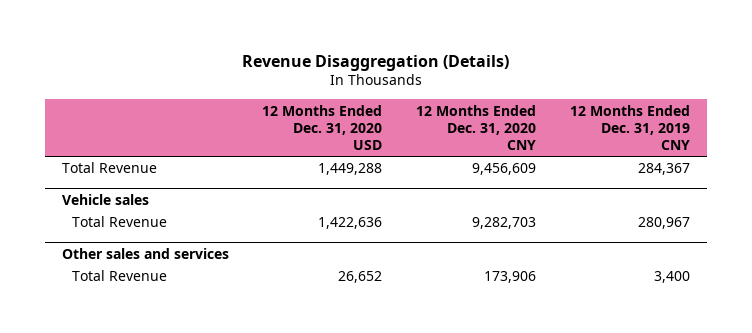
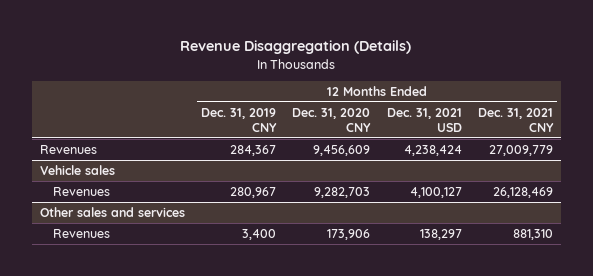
- | 12 Months Ended Dec. 31, 2020 USD | 12 Months Ended Dec. 31, 2020 CNY | 12 Months Ended Dec. 31, 2019 CNY
+ | 12 Months Ended Dec. 31, 2019 CNY | 12 Months Ended Dec. 31, 2020 CNY | 12 Months Ended Dec. 31, 2021 USD | 12 Months Ended Dec. 31, 2021 CNY
- Total Revenue | 1,449,288 | 9,456,609 | 284,367
+ Revenues | 284,367 | 9,456,609 | 4,238,424 | 27,009,779
@ Vehicle sales
- Total Revenue | 1,422,636 | 9,282,703 | 280,967
+ Revenues | 280,967 | 9,282,703 | 4,100,127 | 26,128,469
@ Other sales and services
- Total Revenue | 26,652 | 173,906 | 3,400
+ Revenues | 3,400 | 173,906 | 138,297 | 881,310

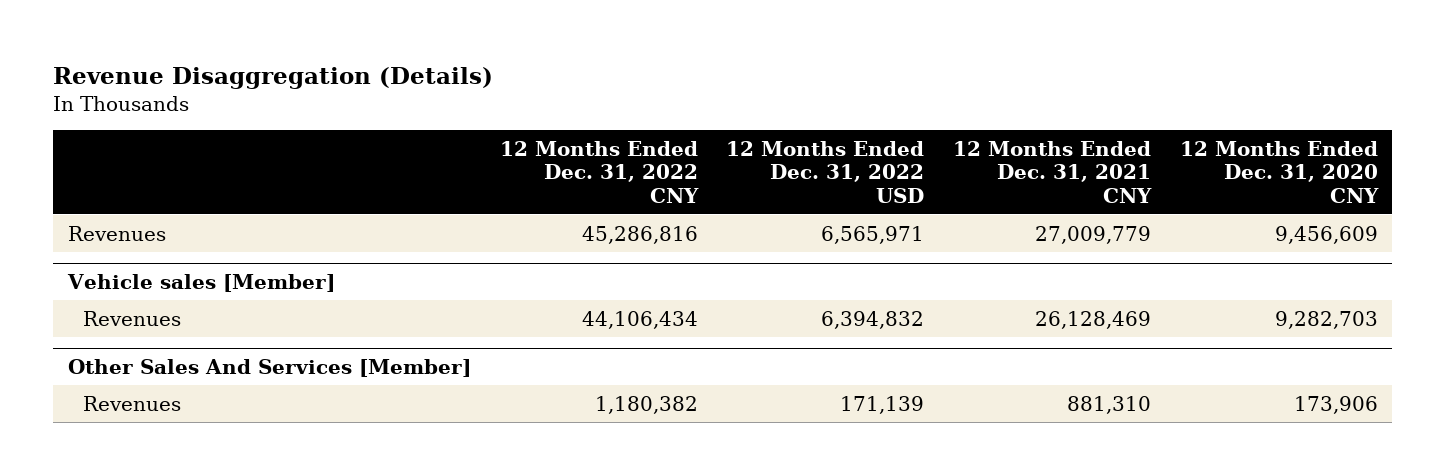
- | 12 Months Ended Dec. 31, 2019 CNY | 12 Months Ended Dec. 31, 2020 CNY | 12 Months Ended Dec. 31, 2021 USD | 12 Months Ended Dec. 31, 2021 CNY
+ | 12 Months Ended Dec. 31, 2022 CNY | 12 Months Ended Dec. 31, 2022 USD | 12 Months Ended Dec. 31, 2021 CNY | 12 Months Ended Dec. 31, 2020 CNY
- Vehicle sales
+ Vehicle sales [Member]
- Other sales and services
+ Other Sales And Services [Member]

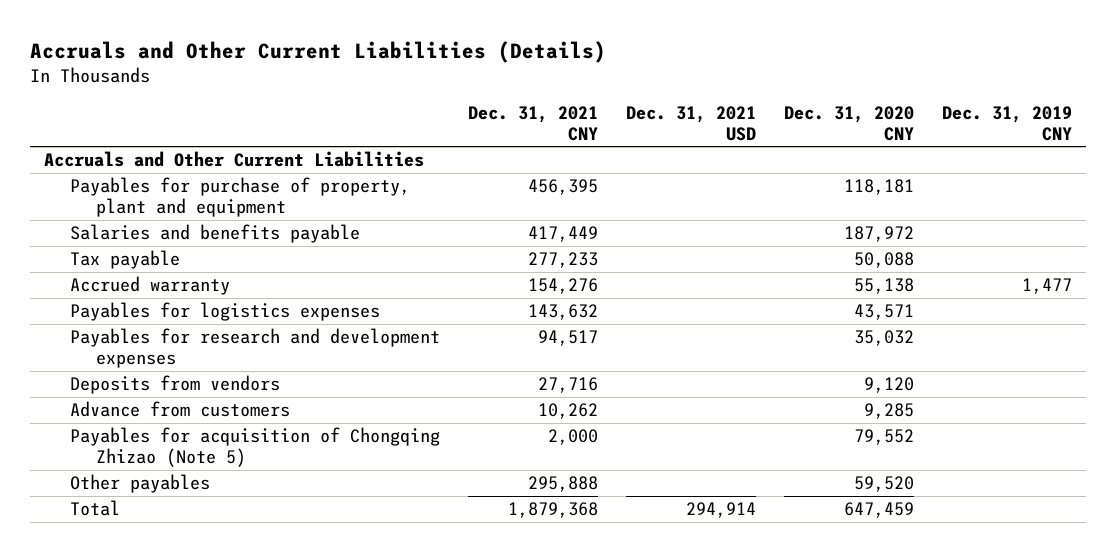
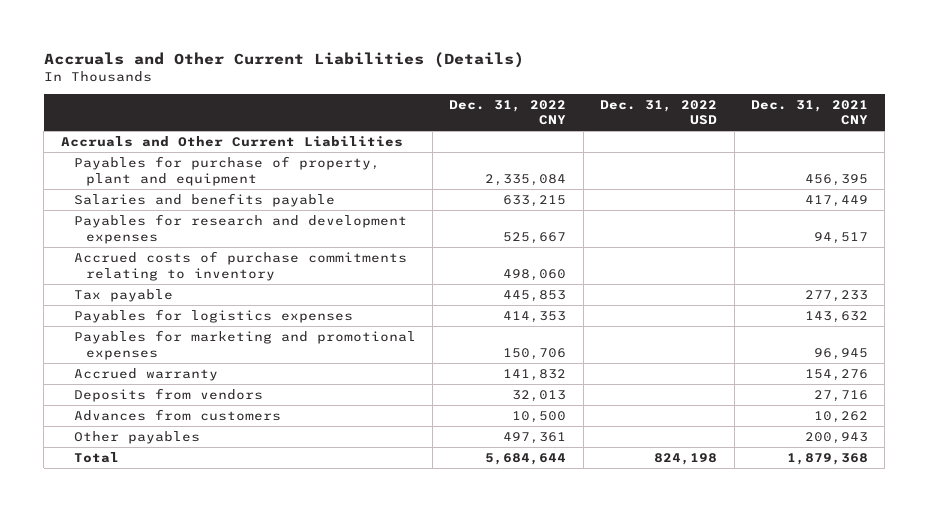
- | Dec. 31, 2021 CNY | Dec. 31, 2021 USD | Dec. 31, 2020 CNY | Dec. 31, 2019 CNY
+ | Dec. 31, 2022 CNY | Dec. 31, 2022 USD | Dec. 31, 2021 CNY
moved up: Payables for research and development expenses | 525,667 | | 94,517
+ Accrued costs of purchase commitments relating to inventory | 498,060 | |
+ Payables for marketing and promotional expenses | 150,706 | | 96,945
moved down: Accrued warranty | 141,832 | | 154,276
- Advance from customers | 10,262 | | 9,285 |
- Payables for acquisition of Chongqing Zhizao (Note 5) | 2,000 | | 79,552 |
- Other payables | 295,888 | | 59,520 |
+ Advances from customers | 10,500 | | 10,262
+ Other payables | 497,361 | | 200,943

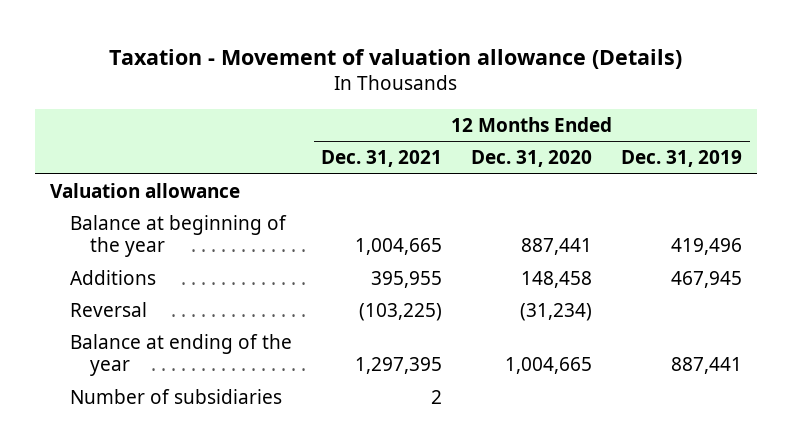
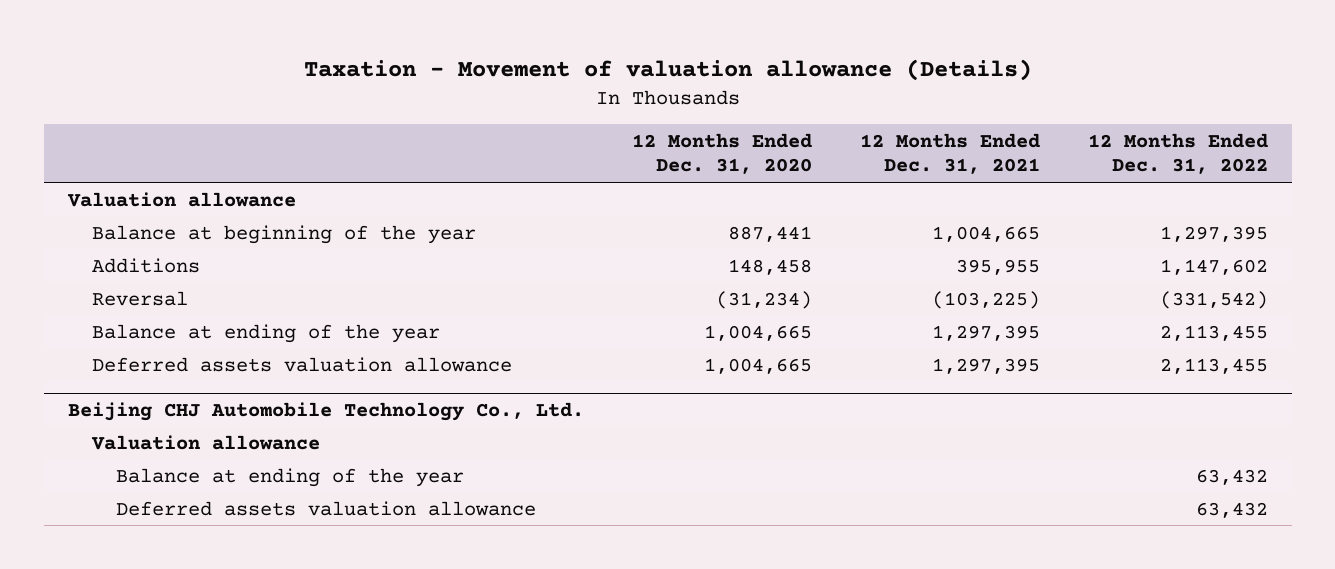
- | 12 Months Ended Dec. 31, 2021 | 12 Months Ended Dec. 31, 2020 | 12 Months Ended Dec. 31, 2019
+ | 12 Months Ended Dec. 31, 2020 | 12 Months Ended Dec. 31, 2021 | 12 Months Ended Dec. 31, 2022
- Number of subsidiaries | 2 | |
+ Deferred assets valuation allowance | 1,004,665 | 1,297,395 | 2,113,455
+ Beijing CHJ Automobile Technology Co., Ltd.
+ Valuation allowance
+ Balance at ending of the year | | | 63,432
+ Deferred assets valuation allowance | | | 63,432

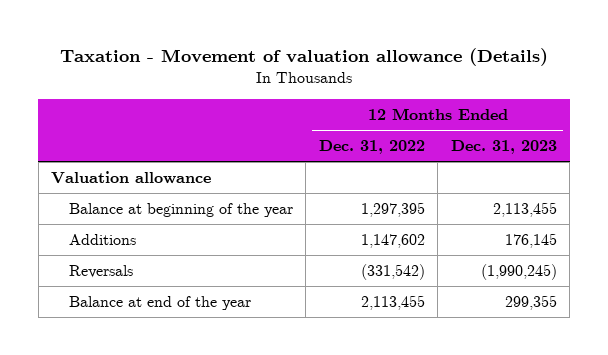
- | 12 Months Ended Dec. 31, 2020 | 12 Months Ended Dec. 31, 2021 | 12 Months Ended Dec. 31, 2022
+ | 12 Months Ended Dec. 31, 2022 | 12 Months Ended Dec. 31, 2023
- Reversal | (31,234) | (103,225) | (331,542)
- Balance at ending of the year | 1,004,665 | 1,297,395 | 2,113,455
- Deferred assets valuation allowance | 1,004,665 | 1,297,395 | 2,113,455
- Beijing CHJ Automobile Technology Co., Ltd.
- Valuation allowance
- Balance at ending of the year | | | 63,432
- Deferred assets valuation allowance | | | 63,432
+ Reversals | (331,542) | (1,990,245)
+ Balance at end of the year | 2,113,455 | 299,355

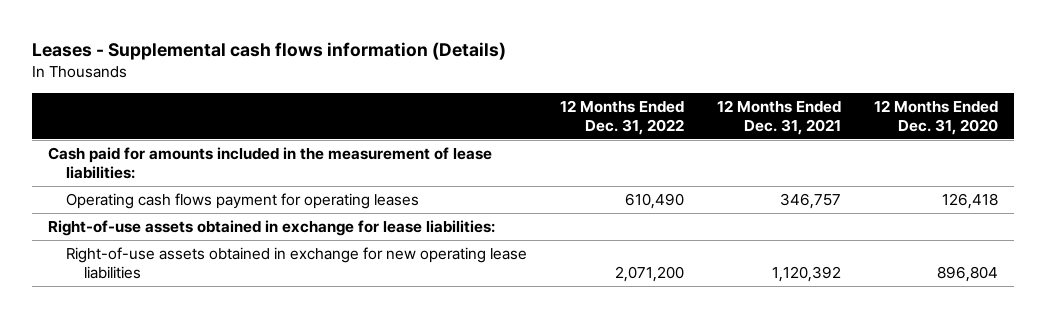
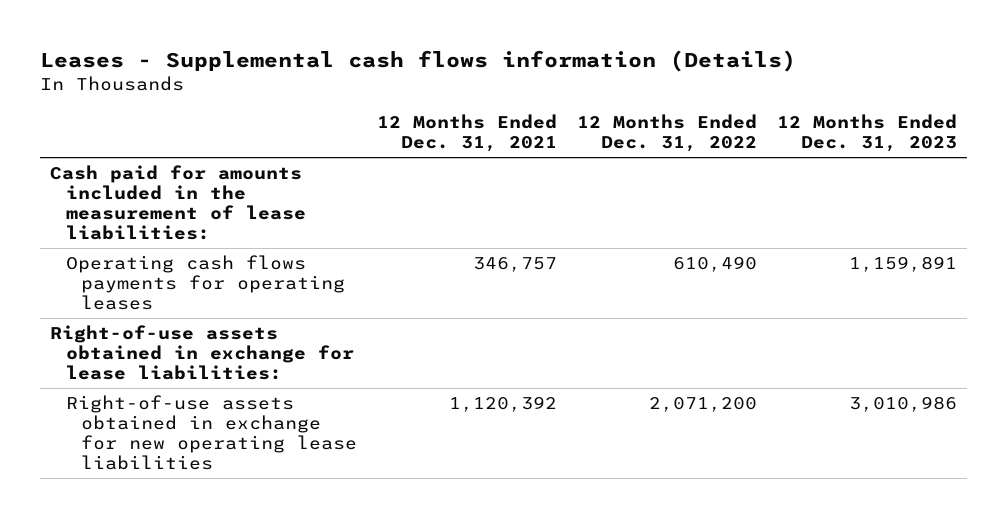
- | 12 Months Ended Dec. 31, 2022 | 12 Months Ended Dec. 31, 2021 | 12 Months Ended Dec. 31, 2020
+ | 12 Months Ended Dec. 31, 2021 | 12 Months Ended Dec. 31, 2022 | 12 Months Ended Dec. 31, 2023
- Operating cash flows payment for operating leases | 610,490 | 346,757 | 126,418
+ Operating cash flows payments for operating leases | 346,757 | 610,490 | 1,159,891

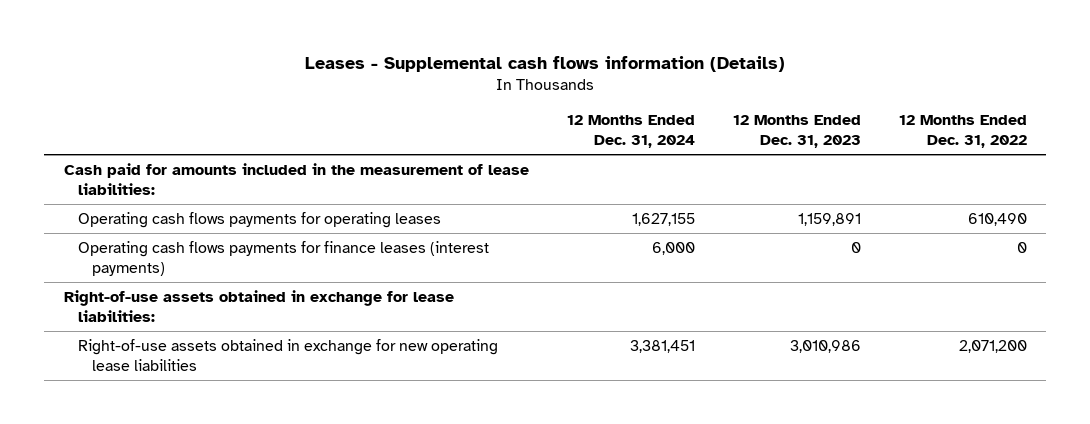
- | 12 Months Ended Dec. 31, 2021 | 12 Months Ended Dec. 31, 2022 | 12 Months Ended Dec. 31, 2023
+ | 12 Months Ended Dec. 31, 2024 | 12 Months Ended Dec. 31, 2023 | 12 Months Ended Dec. 31, 2022
+ Operating cash flows payments for finance leases (interest payments) | 6,000 | 0 | 0

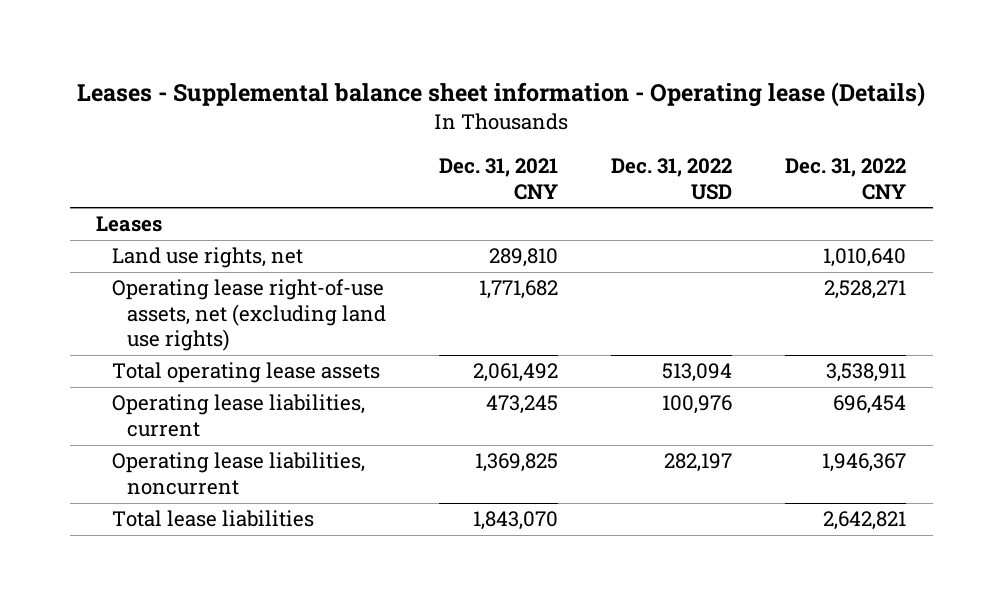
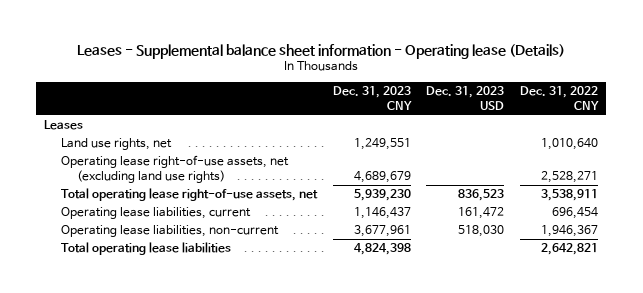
- | Dec. 31, 2021 CNY | Dec. 31, 2022 USD | Dec. 31, 2022 CNY
+ | Dec. 31, 2023 CNY | Dec. 31, 2023 USD | Dec. 31, 2022 CNY
- Total operating lease assets | 2,061,492 | 513,094 | 3,538,911
+ Total operating lease right-of-use assets, net | 5,939,230 | 836,523 | 3,538,911
- Operating lease liabilities, noncurrent | 1,369,825 | 282,197 | 1,946,367
- Total lease liabilities | 1,843,070 | | 2,642,821
+ Operating lease liabilities, non-current | 3,677,961 | 518,030 | 1,946,367
+ Total operating lease liabilities | 4,824,398 | | 2,642,821

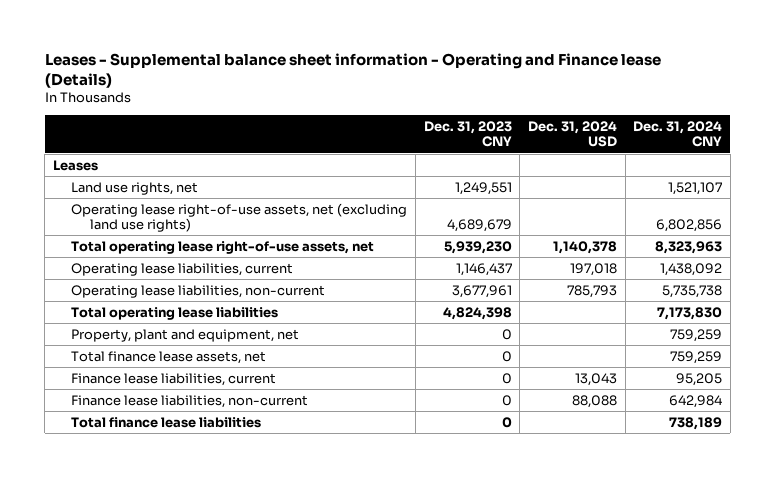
- Leases - Supplemental balance sheet information - Operating lease (Details)
+ Leases - Supplemental balance sheet information - Operating and Finance lease (Details)
- | Dec. 31, 2023 CNY | Dec. 31, 2023 USD | Dec. 31, 2022 CNY
+ | Dec. 31, 2023 CNY | Dec. 31, 2024 USD | Dec. 31, 2024 CNY
+ Property, plant and equipment, net | 0 | | 759,259
+ Total finance lease assets, net | 0 | | 759,259
+ Finance lease liabilities, current | 0 | 13,043 | 95,205
+ Finance lease liabilities, non-current | 0 | 88,088 | 642,984
+ Total finance lease liabilities | 0 | | 738,189

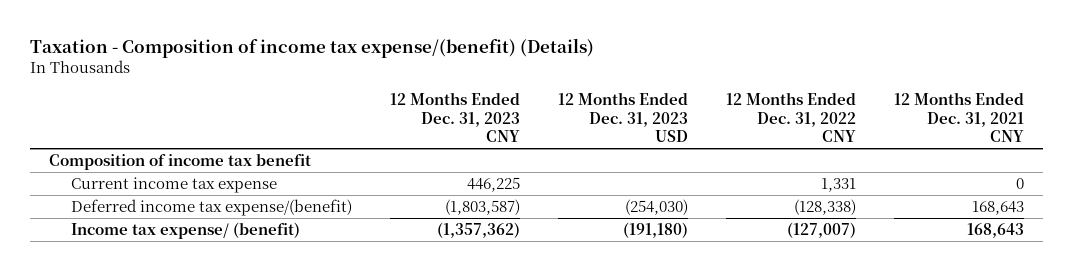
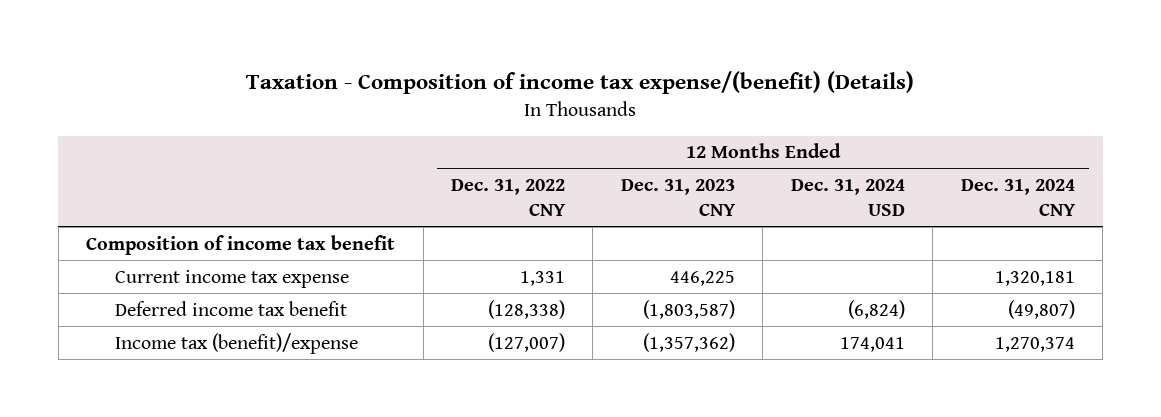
- | 12 Months Ended Dec. 31, 2023 CNY | 12 Months Ended Dec. 31, 2023 USD | 12 Months Ended Dec. 31, 2022 CNY | 12 Months Ended Dec. 31, 2021 CNY
+ | 12 Months Ended Dec. 31, 2022 CNY | 12 Months Ended Dec. 31, 2023 CNY | 12 Months Ended Dec. 31, 2024 USD | 12 Months Ended Dec. 31, 2024 CNY
- Deferred income tax expense/(benefit) | (1,803,587) | (254,030) | (128,338) | 168,643
- Income tax expense/ (benefit) | (1,357,362) | (191,180) | (127,007) | 168,643
+ Deferred income tax benefit | (128,338) | (1,803,587) | (6,824) | (49,807)
+ Income tax (benefit)/expense | (127,007) | (1,357,362) | 174,041 | 1,270,374

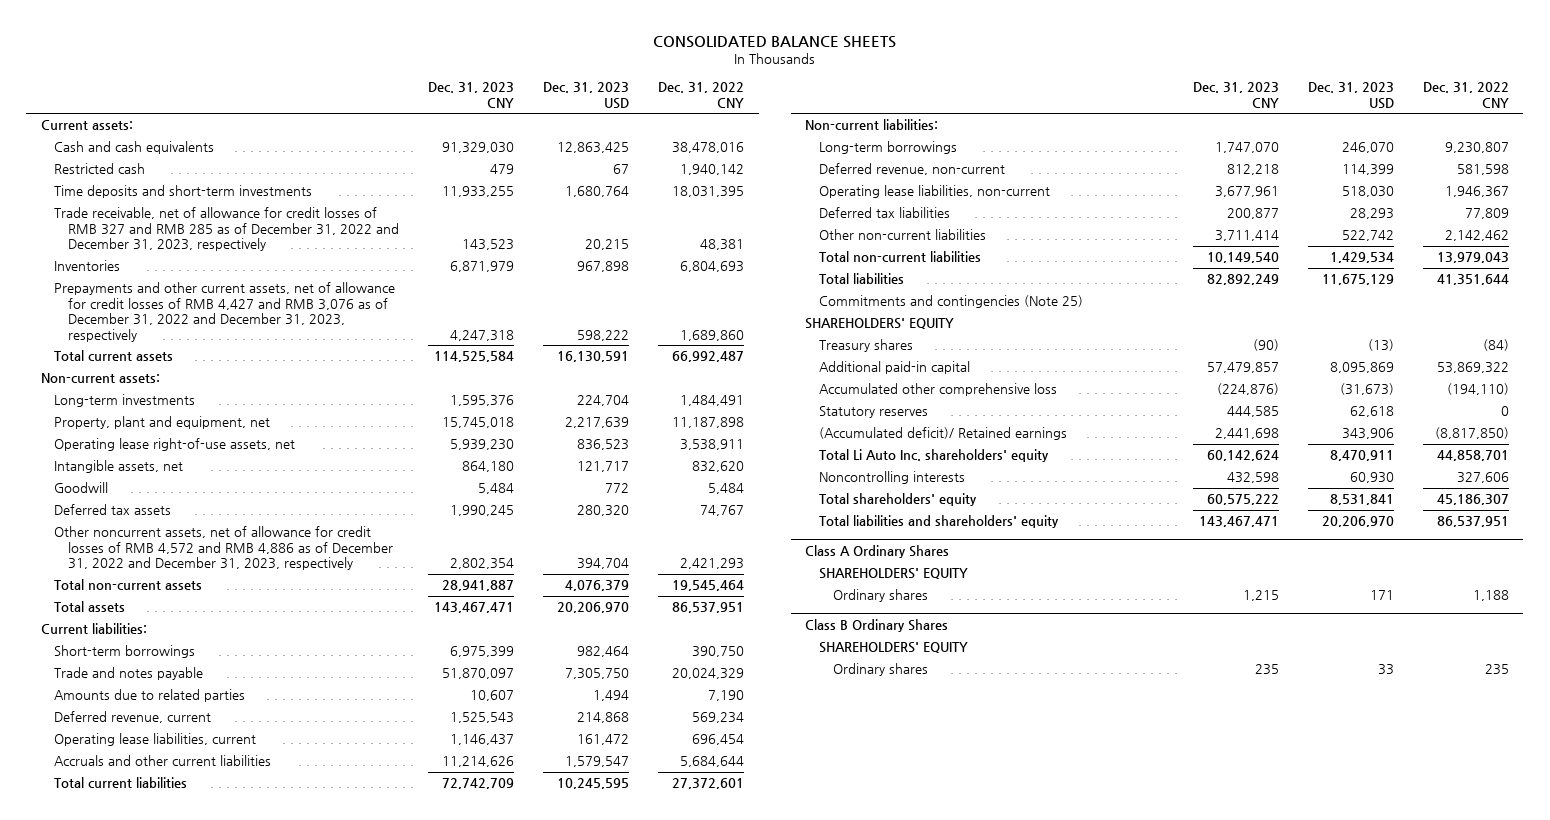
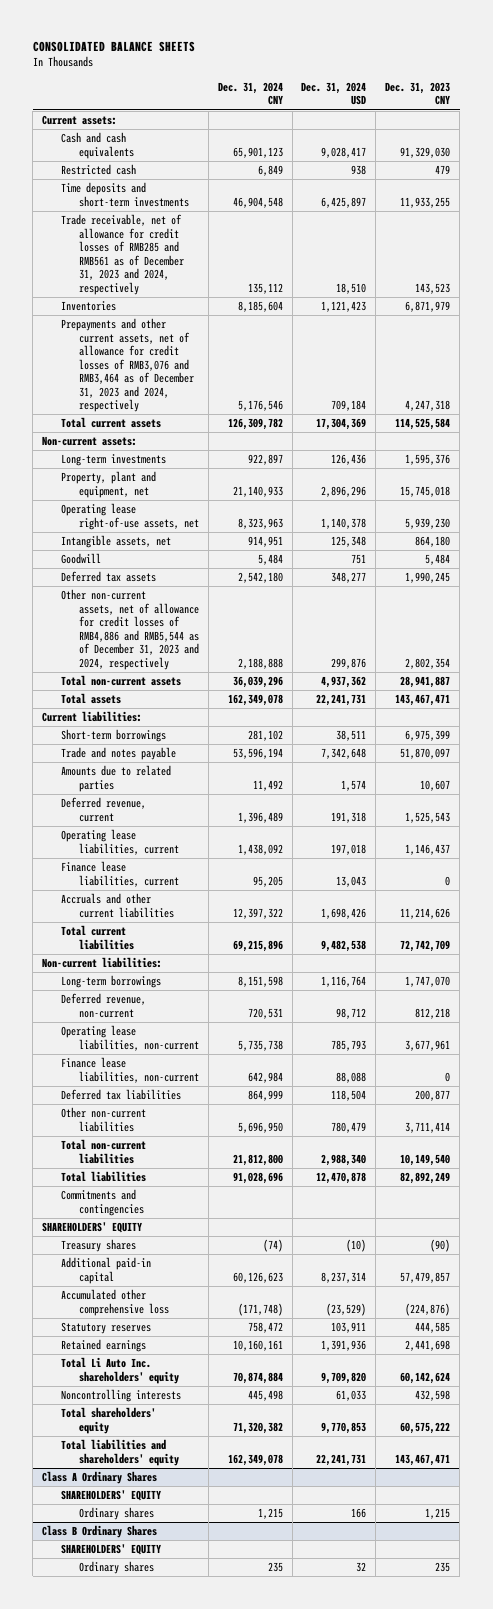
- | Dec. 31, 2023 CNY | Dec. 31, 2023 USD | Dec. 31, 2022 CNY
+ | Dec. 31, 2024 CNY | Dec. 31, 2024 USD | Dec. 31, 2023 CNY
- Trade receivable, net of allowance for credit losses of RMB 327 and RMB 285 as of December 31, 2022 and December 31, 2023, respectively | 143,523 | 20,215 | 48,381
+ Trade receivable, net of allowance for credit losses of RMB285 and RMB561 as of December 31, 2023 and 2024, respectively | 135,112 | 18,510 | 143,523
- Prepayments and other current assets, net of allowance for credit losses of RMB 4,427 and RMB 3,076 as of December 31, 2022 and December 31, 2023, respectively | 4,247,318 | 598,222 | 1,689,860
+ Prepayments and other current assets, net of allowance for credit losses of RMB3,076 and RMB3,464 as of December 31, 2023 and 2024, respectively | 5,176,546 | 709,184 | 4,247,318
- Other noncurrent assets, net of allowance for credit losses of RMB 4,572 and RMB 4,886 as of December 31, 2022 and December 31, 2023, respectively | 2,802,354 | 394,704 | 2,421,293
+ Other non-current assets, net of allowance for credit losses of RMB4,886 and RMB5,544 as of December 31, 2023 and 2024, respectively | 2,188,888 | 299,876 | 2,802,354
+ Finance lease liabilities, current | 95,205 | 13,043 | 0
+ Finance lease liabilities, non-current | 642,984 | 88,088 | 0
- Commitments and contingencies (Note 25)
+ Commitments and contingencies
- (Accumulated deficit)/ Retained earnings | 2,441,698 | 343,906 | (8,817,850)
+ Retained earnings | 10,160,161 | 1,391,936 | 2,441,698

